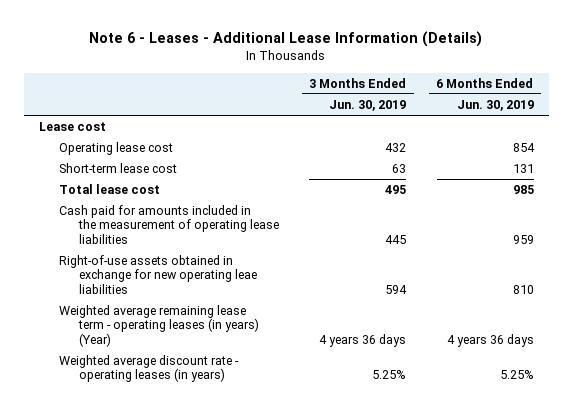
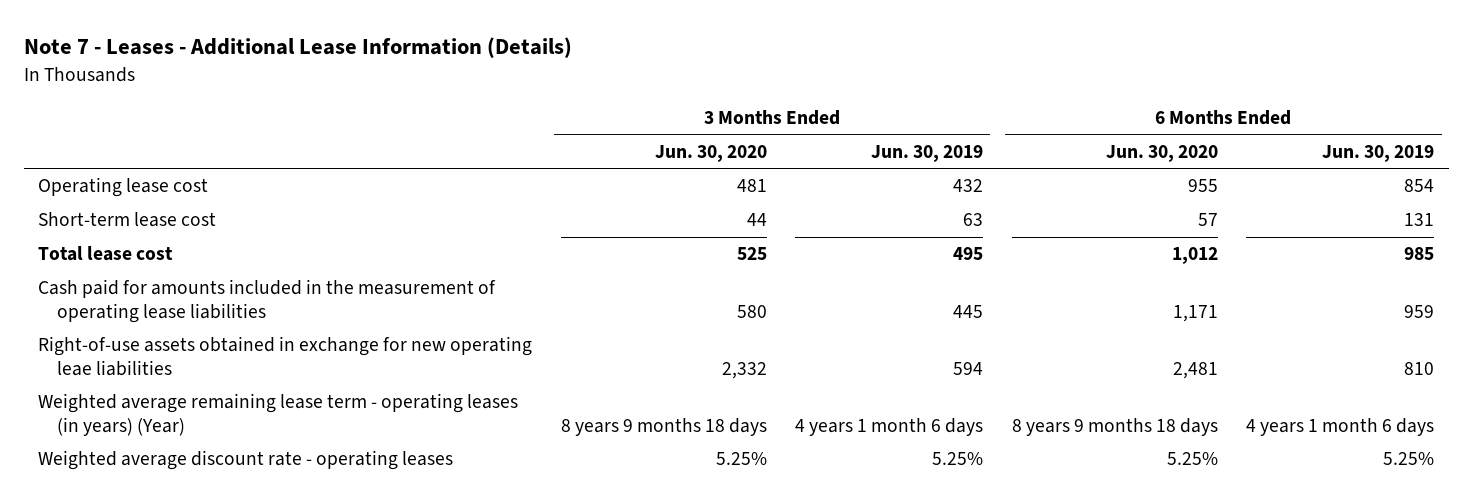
- Note 6 - Leases - Additional Lease Information (Details)
+ Note 7 - Leases - Additional Lease Information (Details)
- | 3 Months Ended Jun. 30, 2019 | 6 Months Ended Jun. 30, 2019
+ | 3 Months Ended Jun. 30, 2020 | 3 Months Ended Jun. 30, 2019 | 6 Months Ended Jun. 30, 2020 | 6 Months Ended Jun. 30, 2019
- Lease cost
- Weighted average remaining lease term - operating leases (in years) (Year) | 4 years 36 days | 4 years 36 days
- Weighted average discount rate - operating leases (in years) | 5.25% | 5.25%
+ Weighted average remaining lease term - operating leases (in years) (Year) | 8 years 9 months 18 days | 4 years 1 month 6 days | 8 years 9 months 18 days | 4 years 1 month 6 days
+ Weighted average discount rate - operating leases | 5.25% | 5.25% | 5.25% | 5.25%

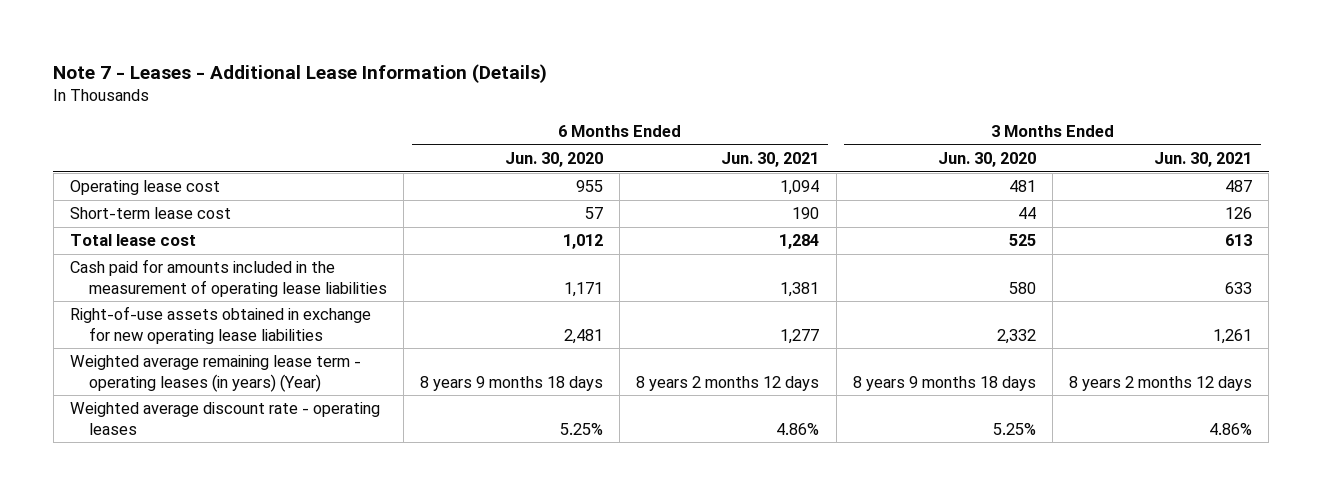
- | 3 Months Ended Jun. 30, 2020 | 3 Months Ended Jun. 30, 2019 | 6 Months Ended Jun. 30, 2020 | 6 Months Ended Jun. 30, 2019
+ | 6 Months Ended Jun. 30, 2020 | 6 Months Ended Jun. 30, 2021 | 3 Months Ended Jun. 30, 2020 | 3 Months Ended Jun. 30, 2021
- Right-of-use assets obtained in exchange for new operating leae liabilities | 2,332 | 594 | 2,481 | 810
+ Right-of-use assets obtained in exchange for new operating lease liabilities | 2,481 | 1,277 | 2,332 | 1,261

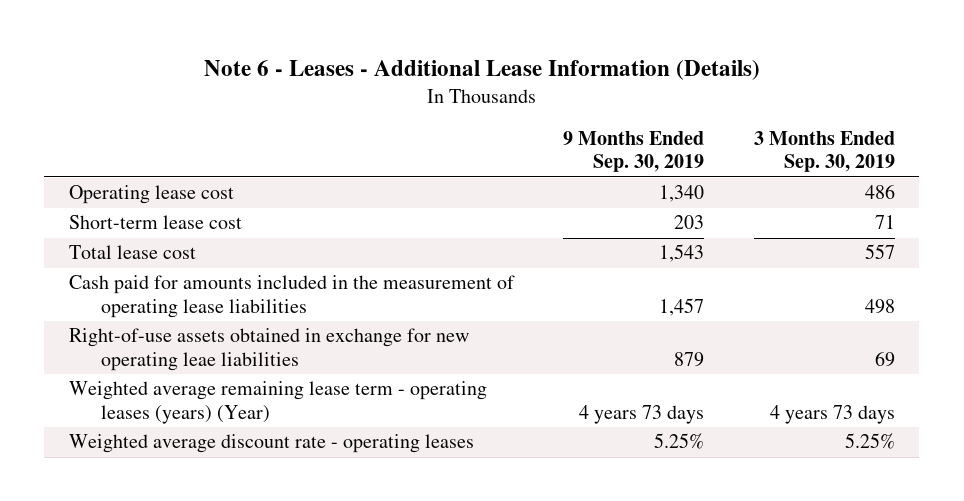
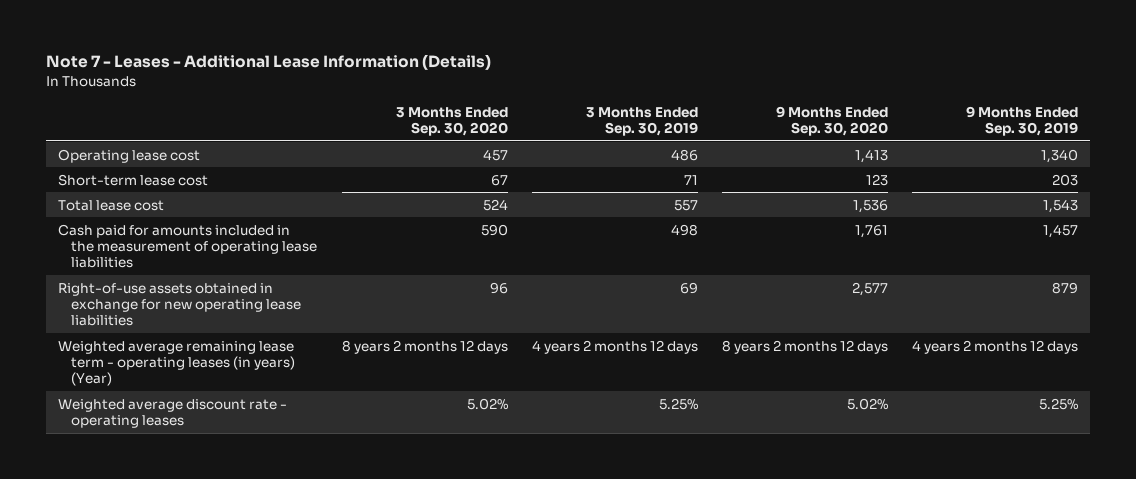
- Note 6 - Leases - Additional Lease Information (Details)
+ Note 7 - Leases - Additional Lease Information (Details)
- | 9 Months Ended Sep. 30, 2019 | 3 Months Ended Sep. 30, 2019
+ | 3 Months Ended Sep. 30, 2020 | 3 Months Ended Sep. 30, 2019 | 9 Months Ended Sep. 30, 2020 | 9 Months Ended Sep. 30, 2019
- Right-of-use assets obtained in exchange for new operating leae liabilities | 879 | 69
- Weighted average remaining lease term - operating leases (years) (Year) | 4 years 73 days | 4 years 73 days
+ Right-of-use assets obtained in exchange for new operating lease liabilities | 96 | 69 | 2,577 | 879
+ Weighted average remaining lease term - operating leases (in years) (Year) | 8 years 2 months 12 days | 4 years 2 months 12 days | 8 years 2 months 12 days | 4 years 2 months 12 days

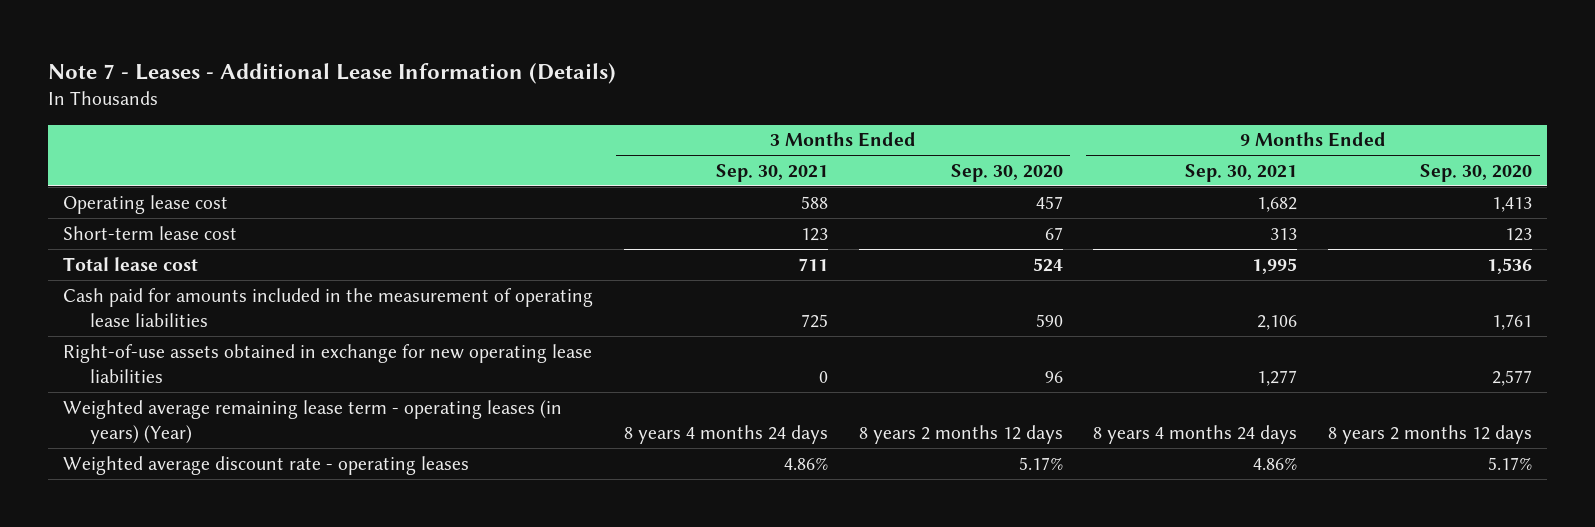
- | 3 Months Ended Sep. 30, 2020 | 3 Months Ended Sep. 30, 2019 | 9 Months Ended Sep. 30, 2020 | 9 Months Ended Sep. 30, 2019
+ | 3 Months Ended Sep. 30, 2021 | 3 Months Ended Sep. 30, 2020 | 9 Months Ended Sep. 30, 2021 | 9 Months Ended Sep. 30, 2020
- Weighted average discount rate - operating leases | 5.02% | 5.25% | 5.02% | 5.25%
+ Weighted average discount rate - operating leases | 4.86% | 5.17% | 4.86% | 5.17%

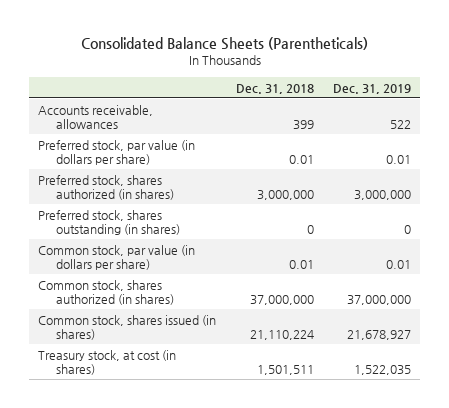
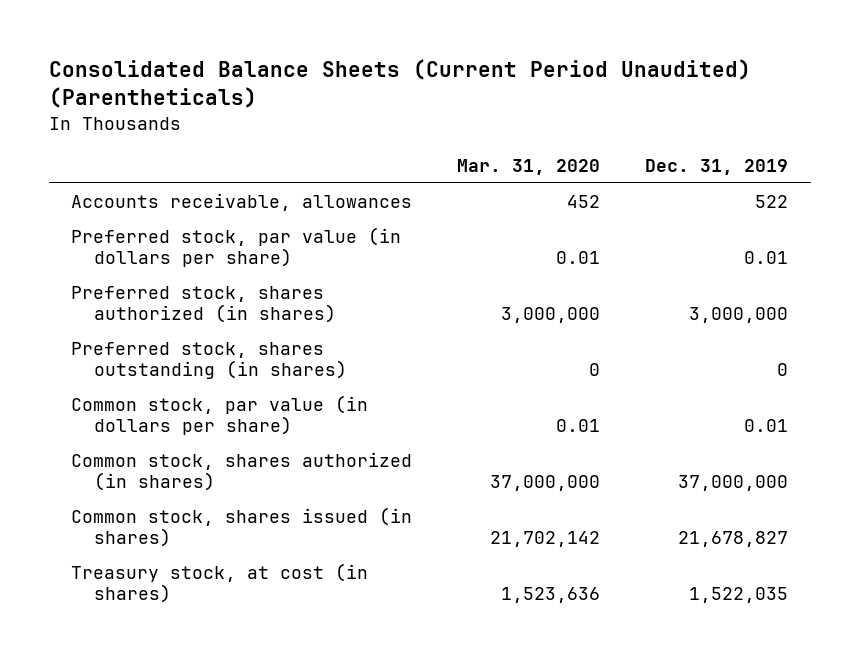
- Consolidated Balance Sheets (Parentheticals)
+ Consolidated Balance Sheets (Current Period Unaudited) (Parentheticals)
- | Dec. 31, 2018 | Dec. 31, 2019
+ | Mar. 31, 2020 | Dec. 31, 2019
- Common stock, shares issued (in shares) | 21,110,224 | 21,678,927
+ Common stock, shares issued (in shares) | 21,702,142 | 21,678,827

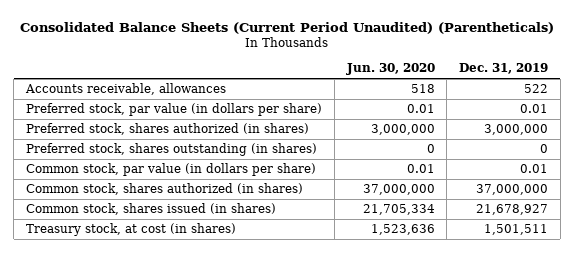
- | Mar. 31, 2020 | Dec. 31, 2019
+ | Jun. 30, 2020 | Dec. 31, 2019
- Common stock, shares issued (in shares) | 21,702,142 | 21,678,827
- Treasury stock, at cost (in shares) | 1,523,636 | 1,522,035
+ Common stock, shares issued (in shares) | 21,705,334 | 21,678,927
+ Treasury stock, at cost (in shares) | 1,523,636 | 1,501,511

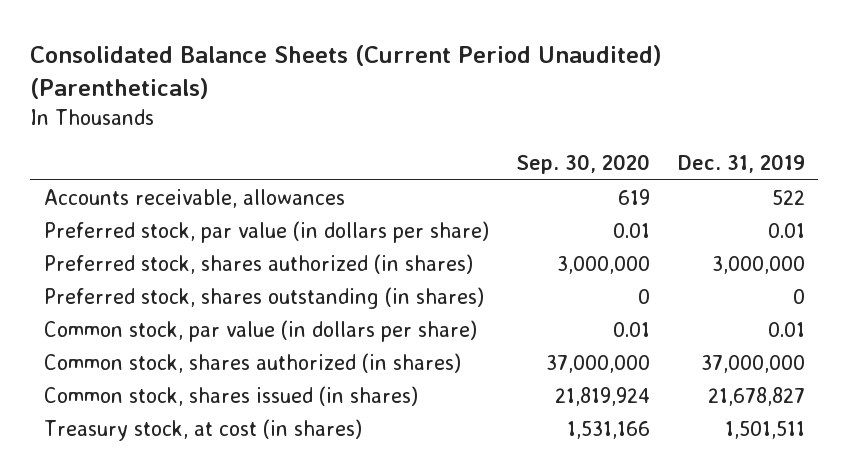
- | Jun. 30, 2020 | Dec. 31, 2019
+ | Sep. 30, 2020 | Dec. 31, 2019
- Common stock, shares issued (in shares) | 21,705,334 | 21,678,927
+ Common stock, shares issued (in shares) | 21,819,924 | 21,678,827

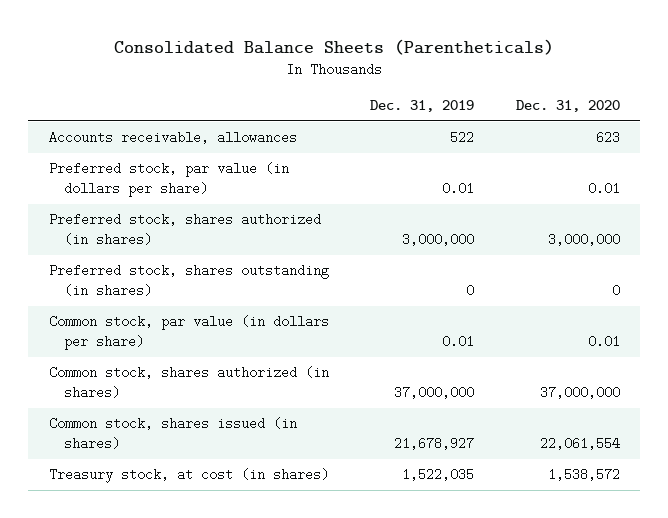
- Consolidated Balance Sheets (Current Period Unaudited) (Parentheticals)
+ Consolidated Balance Sheets (Parentheticals)
- | Sep. 30, 2020 | Dec. 31, 2019
+ | Dec. 31, 2019 | Dec. 31, 2020
- Common stock, shares issued (in shares) | 21,819,924 | 21,678,827
- Treasury stock, at cost (in shares) | 1,531,166 | 1,501,511
+ Common stock, shares issued (in shares) | 21,678,927 | 22,061,554
+ Treasury stock, at cost (in shares) | 1,522,035 | 1,538,572

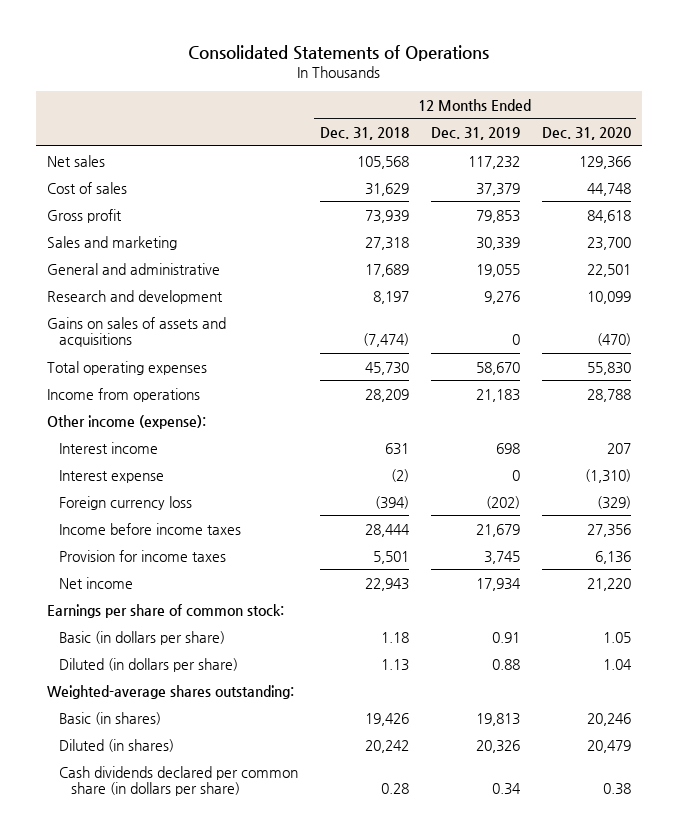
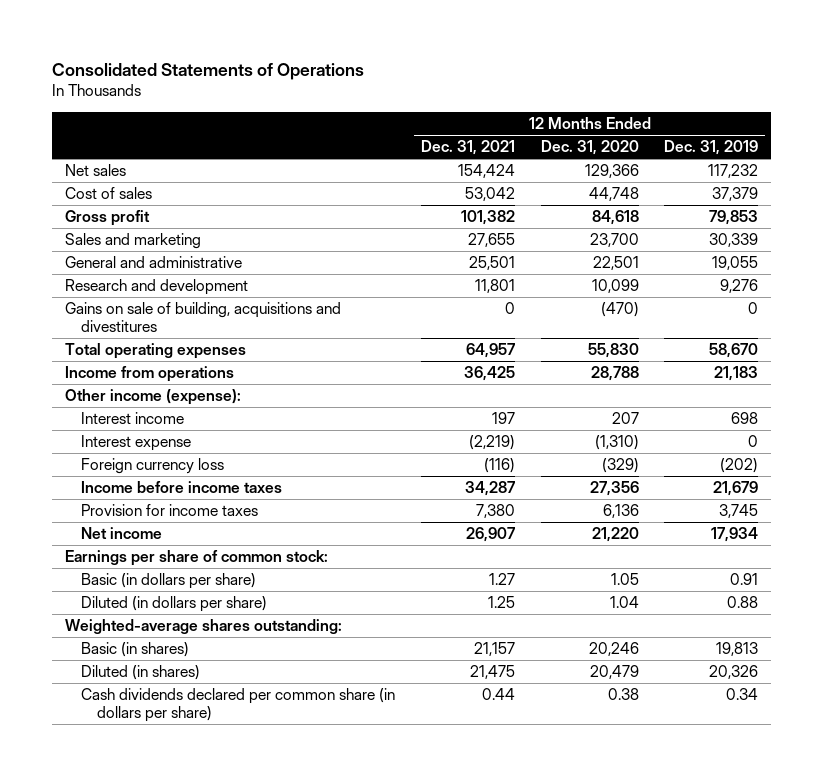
- | 12 Months Ended Dec. 31, 2018 | 12 Months Ended Dec. 31, 2019 | 12 Months Ended Dec. 31, 2020
+ | 12 Months Ended Dec. 31, 2021 | 12 Months Ended Dec. 31, 2020 | 12 Months Ended Dec. 31, 2019
- Gains on sales of assets and acquisitions | (7,474) | 0 | (470)
+ Gains on sale of building, acquisitions and divestitures | 0 | (470) | 0

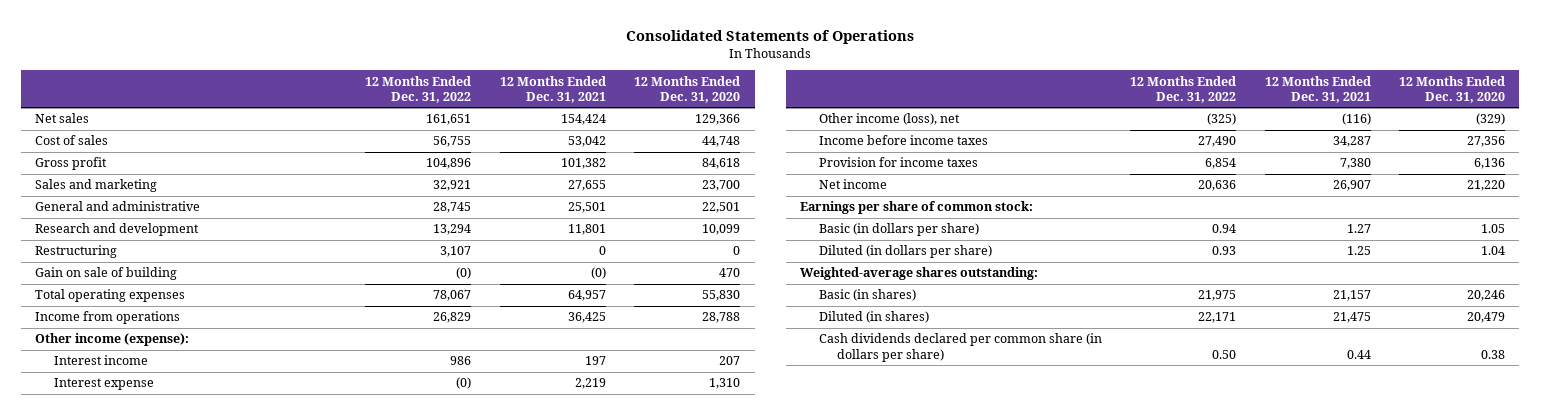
- | 12 Months Ended Dec. 31, 2021 | 12 Months Ended Dec. 31, 2020 | 12 Months Ended Dec. 31, 2019
+ | 12 Months Ended Dec. 31, 2022 | 12 Months Ended Dec. 31, 2021 | 12 Months Ended Dec. 31, 2020
- Gains on sale of building, acquisitions and divestitures | 0 | (470) | 0
+ Restructuring | 3,107 | 0 | 0
+ Gain on sale of building | (0) | (0) | 470
- Interest expense | (2,219) | (1,310) | 0
- Foreign currency loss | (116) | (329) | (202)
+ Interest expense | (0) | 2,219 | 1,310
+ Other income (loss), net | (325) | (116) | (329)

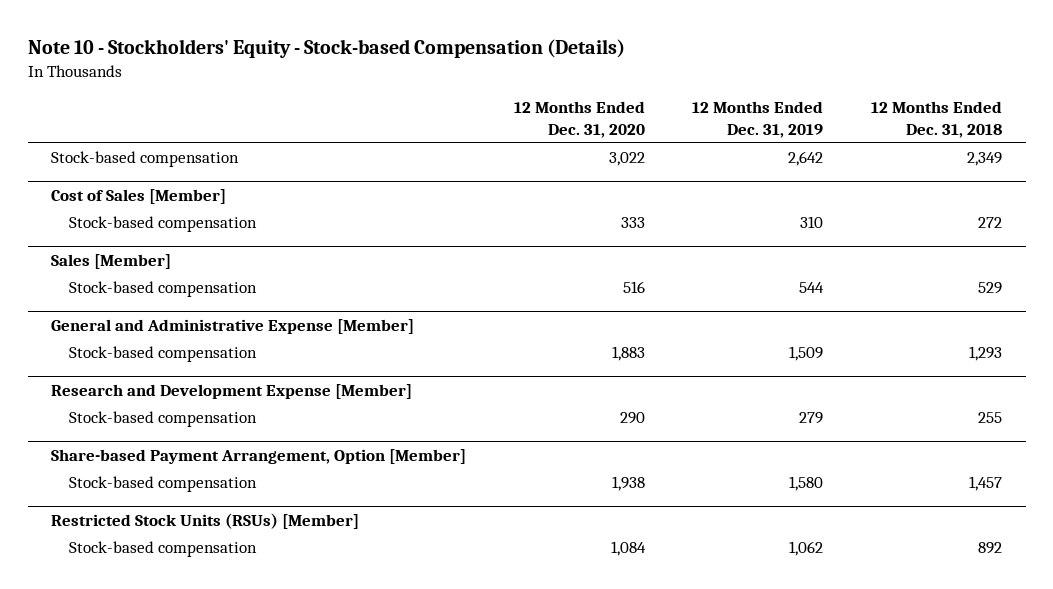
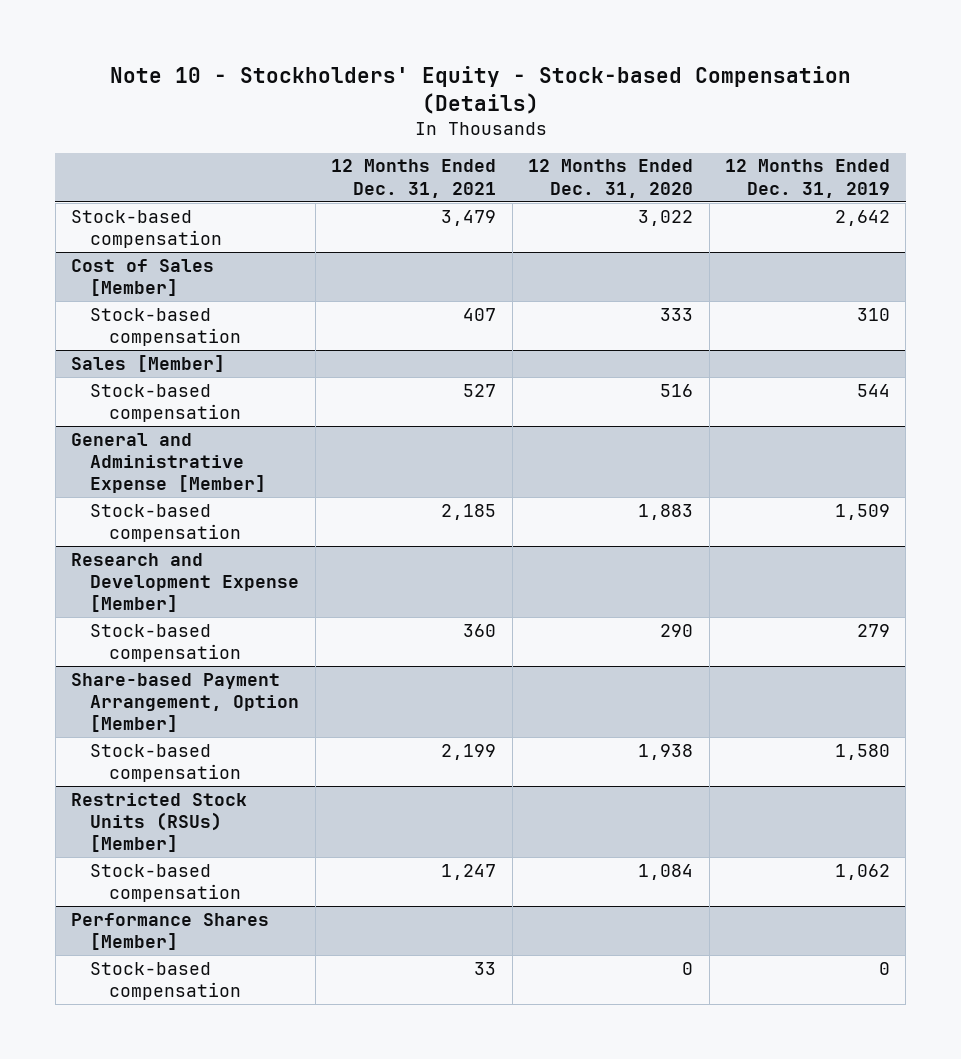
- | 12 Months Ended Dec. 31, 2020 | 12 Months Ended Dec. 31, 2019 | 12 Months Ended Dec. 31, 2018
+ | 12 Months Ended Dec. 31, 2021 | 12 Months Ended Dec. 31, 2020 | 12 Months Ended Dec. 31, 2019
+ Performance Shares [Member]
+ Stock-based compensation | 33 | 0 | 0

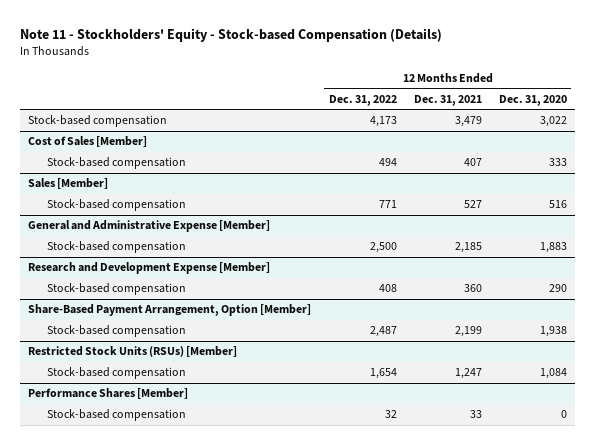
- Note 10 - Stockholders' Equity - Stock-based Compensation (Details)
+ Note 11 - Stockholders' Equity - Stock-based Compensation (Details)
- | 12 Months Ended Dec. 31, 2021 | 12 Months Ended Dec. 31, 2020 | 12 Months Ended Dec. 31, 2019
+ | 12 Months Ended Dec. 31, 2022 | 12 Months Ended Dec. 31, 2021 | 12 Months Ended Dec. 31, 2020
- Share-based Payment Arrangement, Option [Member]
+ Share-Based Payment Arrangement, Option [Member]

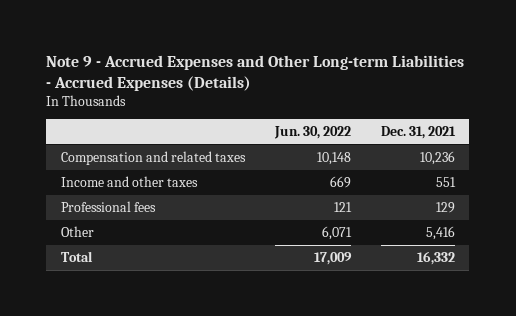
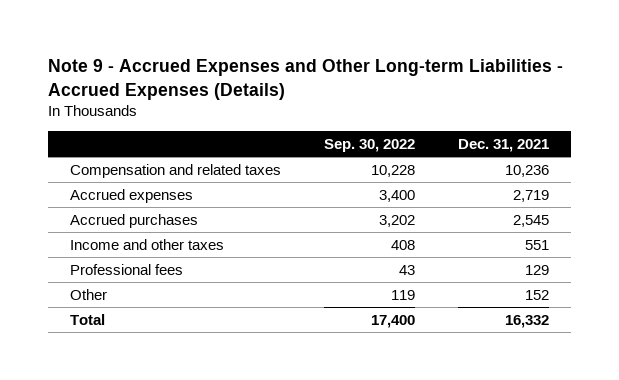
- | Jun. 30, 2022 | Dec. 31, 2021
+ | Sep. 30, 2022 | Dec. 31, 2021
+ Accrued expenses | 3,400 | 2,719
+ Accrued purchases | 3,202 | 2,545
- Other | 6,071 | 5,416
+ Other | 119 | 152

